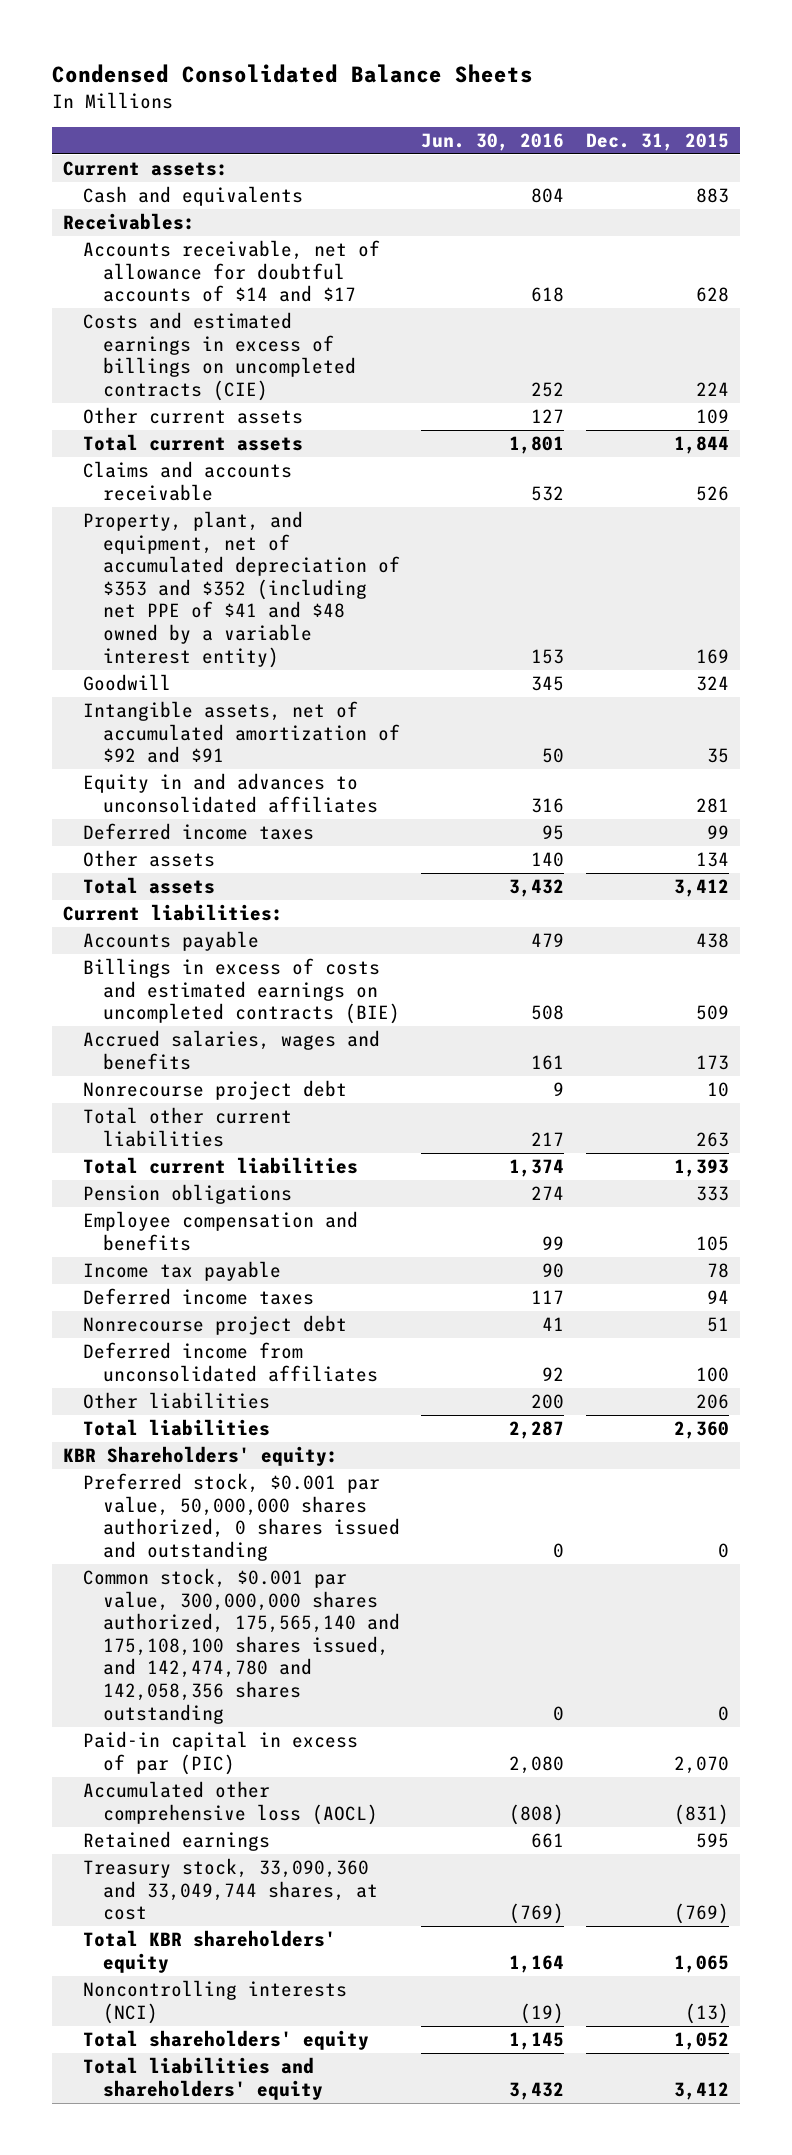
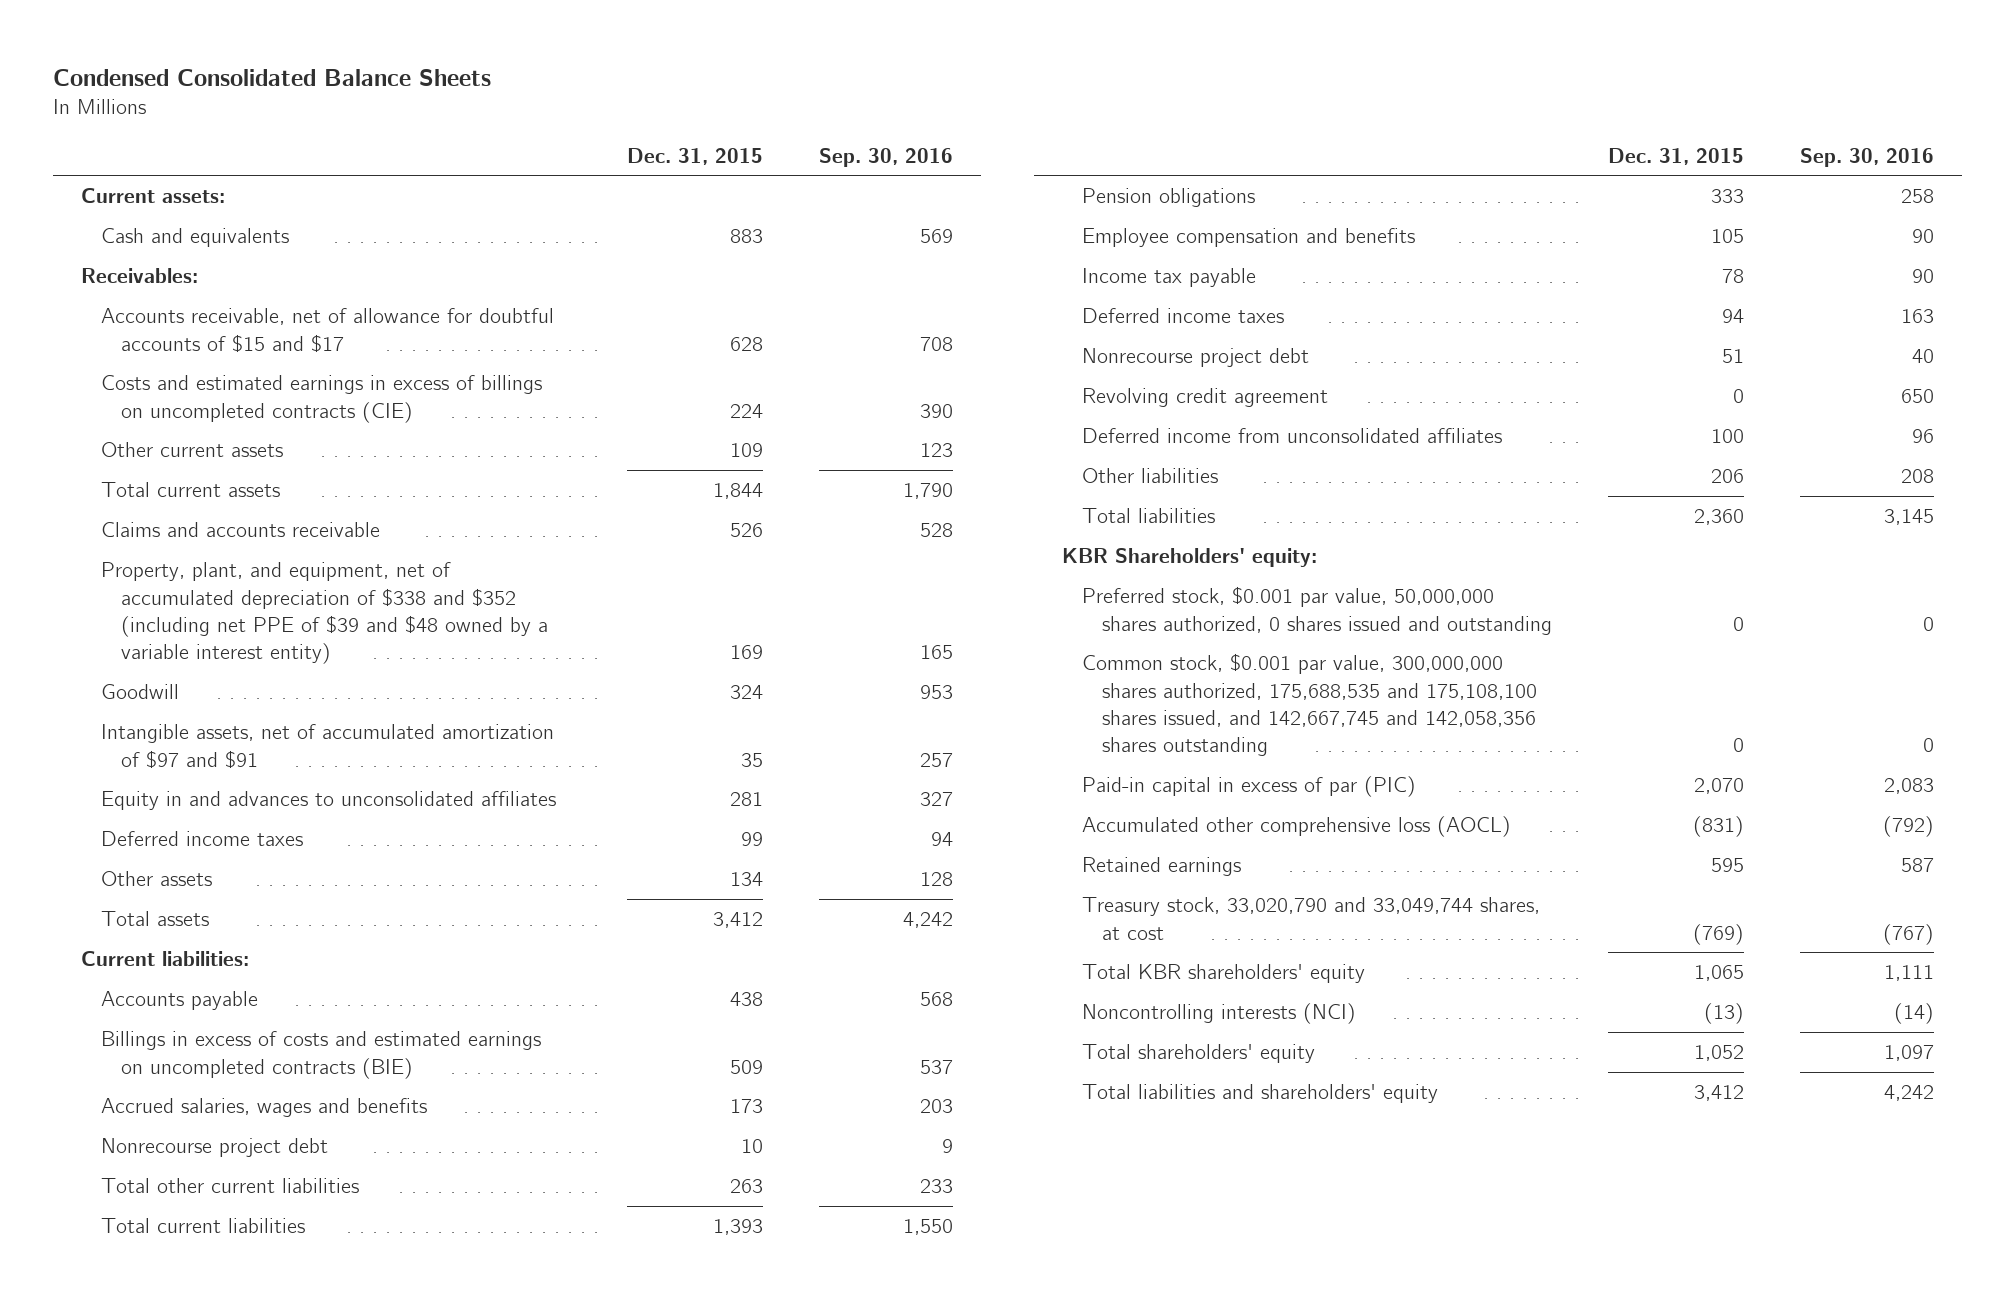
- | Jun. 30, 2016 | Dec. 31, 2015
+ | Dec. 31, 2015 | Sep. 30, 2016
- Accounts receivable, net of allowance for doubtful accounts of $14 and $17 | 618 | 628
+ Accounts receivable, net of allowance for doubtful accounts of $15 and $17 | 628 | 708
- Property, plant, and equipment, net of accumulated depreciation of $353 and $352 (including net PPE of $41 and $48 owned by a variable interest entity) | 153 | 169
+ Property, plant, and equipment, net of accumulated depreciation of $338 and $352 (including net PPE of $39 and $48 owned by a variable interest entity) | 169 | 165
- Intangible assets, net of accumulated amortization of $92 and $91 | 50 | 35
+ Intangible assets, net of accumulated amortization of $97 and $91 | 35 | 257
+ Revolving credit agreement | 0 | 650
- Common stock, $0.001 par value, 300,000,000 shares authorized, 175,565,140 and 175,108,100 shares issued, and 142,474,780 and 142,058,356 shares outstanding | 0 | 0
+ Common stock, $0.001 par value, 300,000,000 shares authorized, 175,688,535 and 175,108,100 shares issued, and 142,667,745 and 142,058,356 shares outstanding | 0 | 0
- Treasury stock, 33,090,360 and 33,049,744 shares, at cost | (769) | (769)
+ Treasury stock, 33,020,790 and 33,049,744 shares, at cost | (769) | (767)

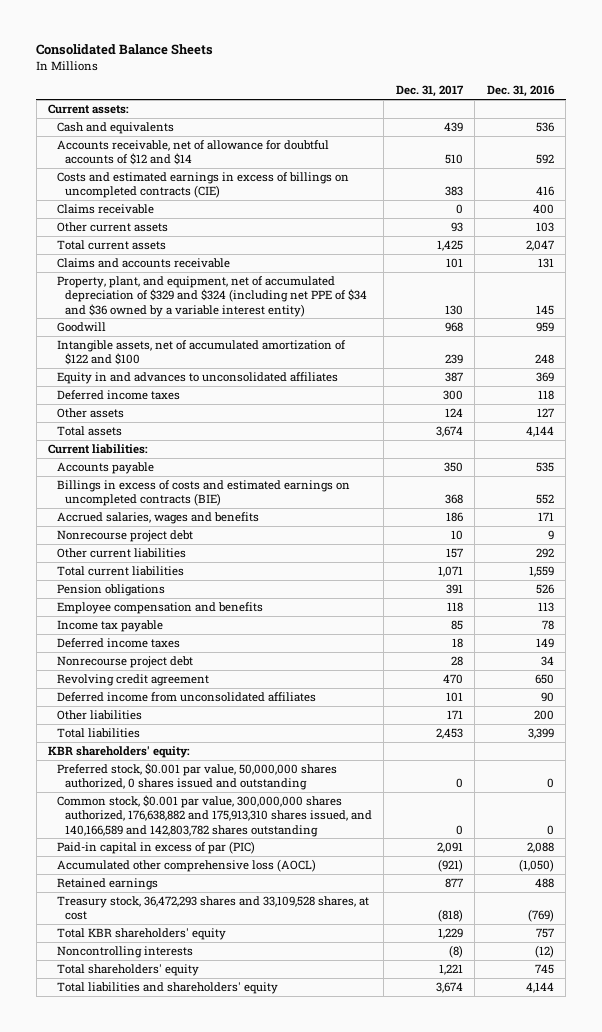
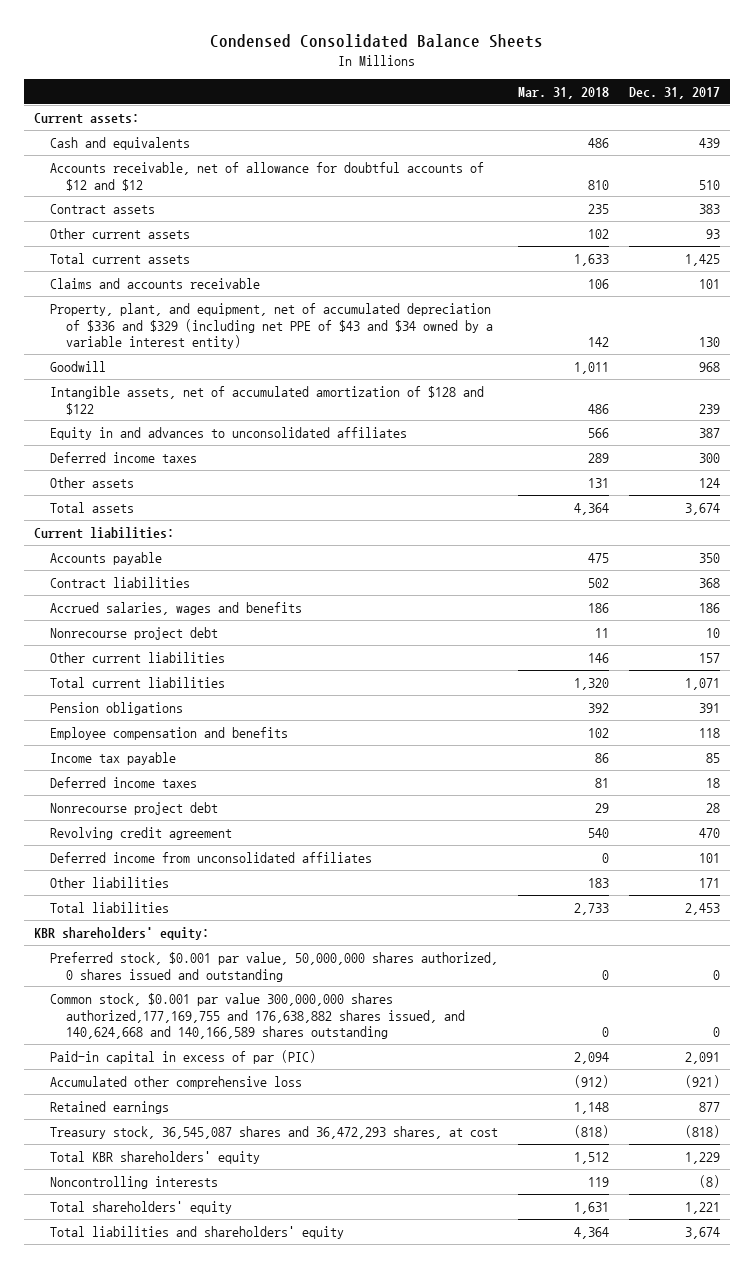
- Consolidated Balance Sheets
+ Condensed Consolidated Balance Sheets
- | Dec. 31, 2017 | Dec. 31, 2016
+ | Mar. 31, 2018 | Dec. 31, 2017
- Accounts receivable, net of allowance for doubtful accounts of $12 and $14 | 510 | 592
- Costs and estimated earnings in excess of billings on uncompleted contracts (CIE) | 383 | 416
- Claims receivable | 0 | 400
+ Accounts receivable, net of allowance for doubtful accounts of $12 and $12 | 810 | 510
+ Contract assets | 235 | 383
- Property, plant, and equipment, net of accumulated depreciation of $329 and $324 (including net PPE of $34 and $36 owned by a variable interest entity) | 130 | 145
+ Property, plant, and equipment, net of accumulated depreciation of $336 and $329 (including net PPE of $43 and $34 owned by a variable interest entity) | 142 | 130
- Intangible assets, net of accumulated amortization of $122 and $100 | 239 | 248
+ Intangible assets, net of accumulated amortization of $128 and $122 | 486 | 239
- Billings in excess of costs and estimated earnings on uncompleted contracts (BIE) | 368 | 552
+ Contract liabilities | 502 | 368
- Common stock, $0.001 par value, 300,000,000 shares authorized, 176,638,882 and 175,913,310 shares issued, and 140,166,589 and 142,803,782 shares outstanding | 0 | 0
+ Common stock, $0.001 par value 300,000,000 shares authorized,177,169,755 and 176,638,882 shares issued, and 140,624,668 and 140,166,589 shares outstanding | 0 | 0
- Accumulated other comprehensive loss (AOCL) | (921) | (1,050)
+ Accumulated other comprehensive loss | (912) | (921)
- Treasury stock, 36,472,293 shares and 33,109,528 shares, at cost | (818) | (769)
+ Treasury stock, 36,545,087 shares and 36,472,293 shares, at cost | (818) | (818)

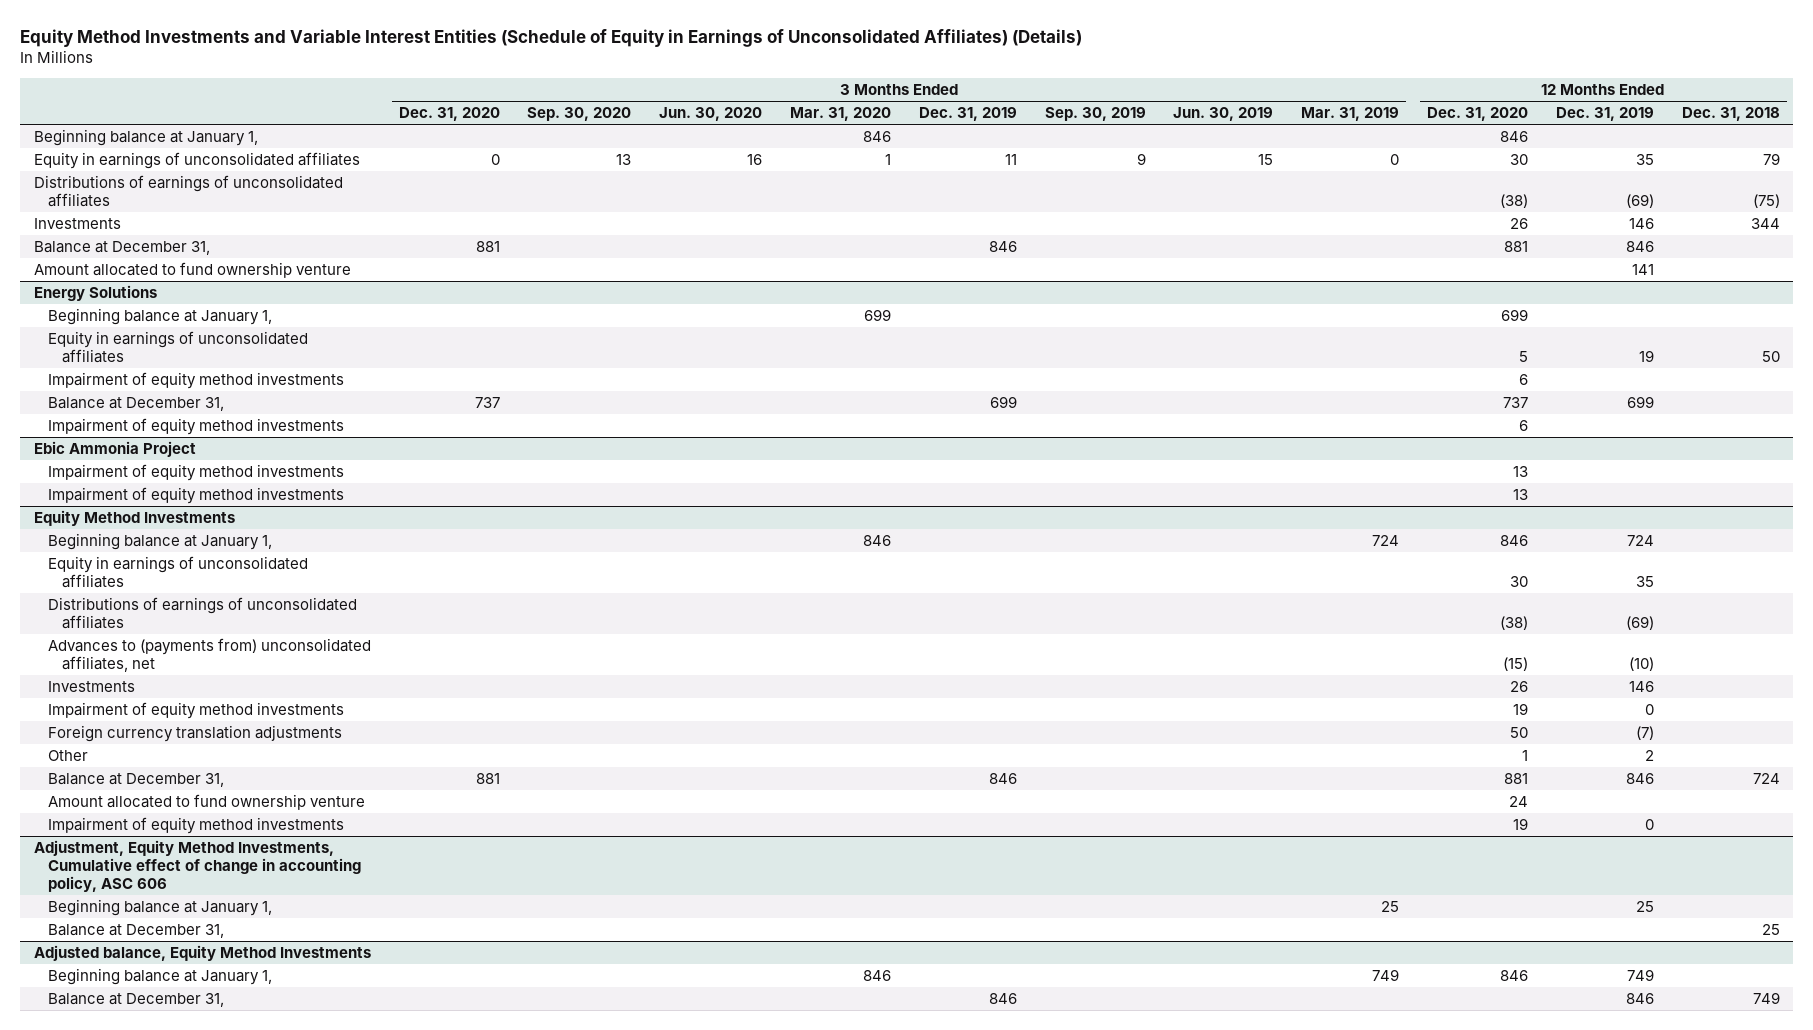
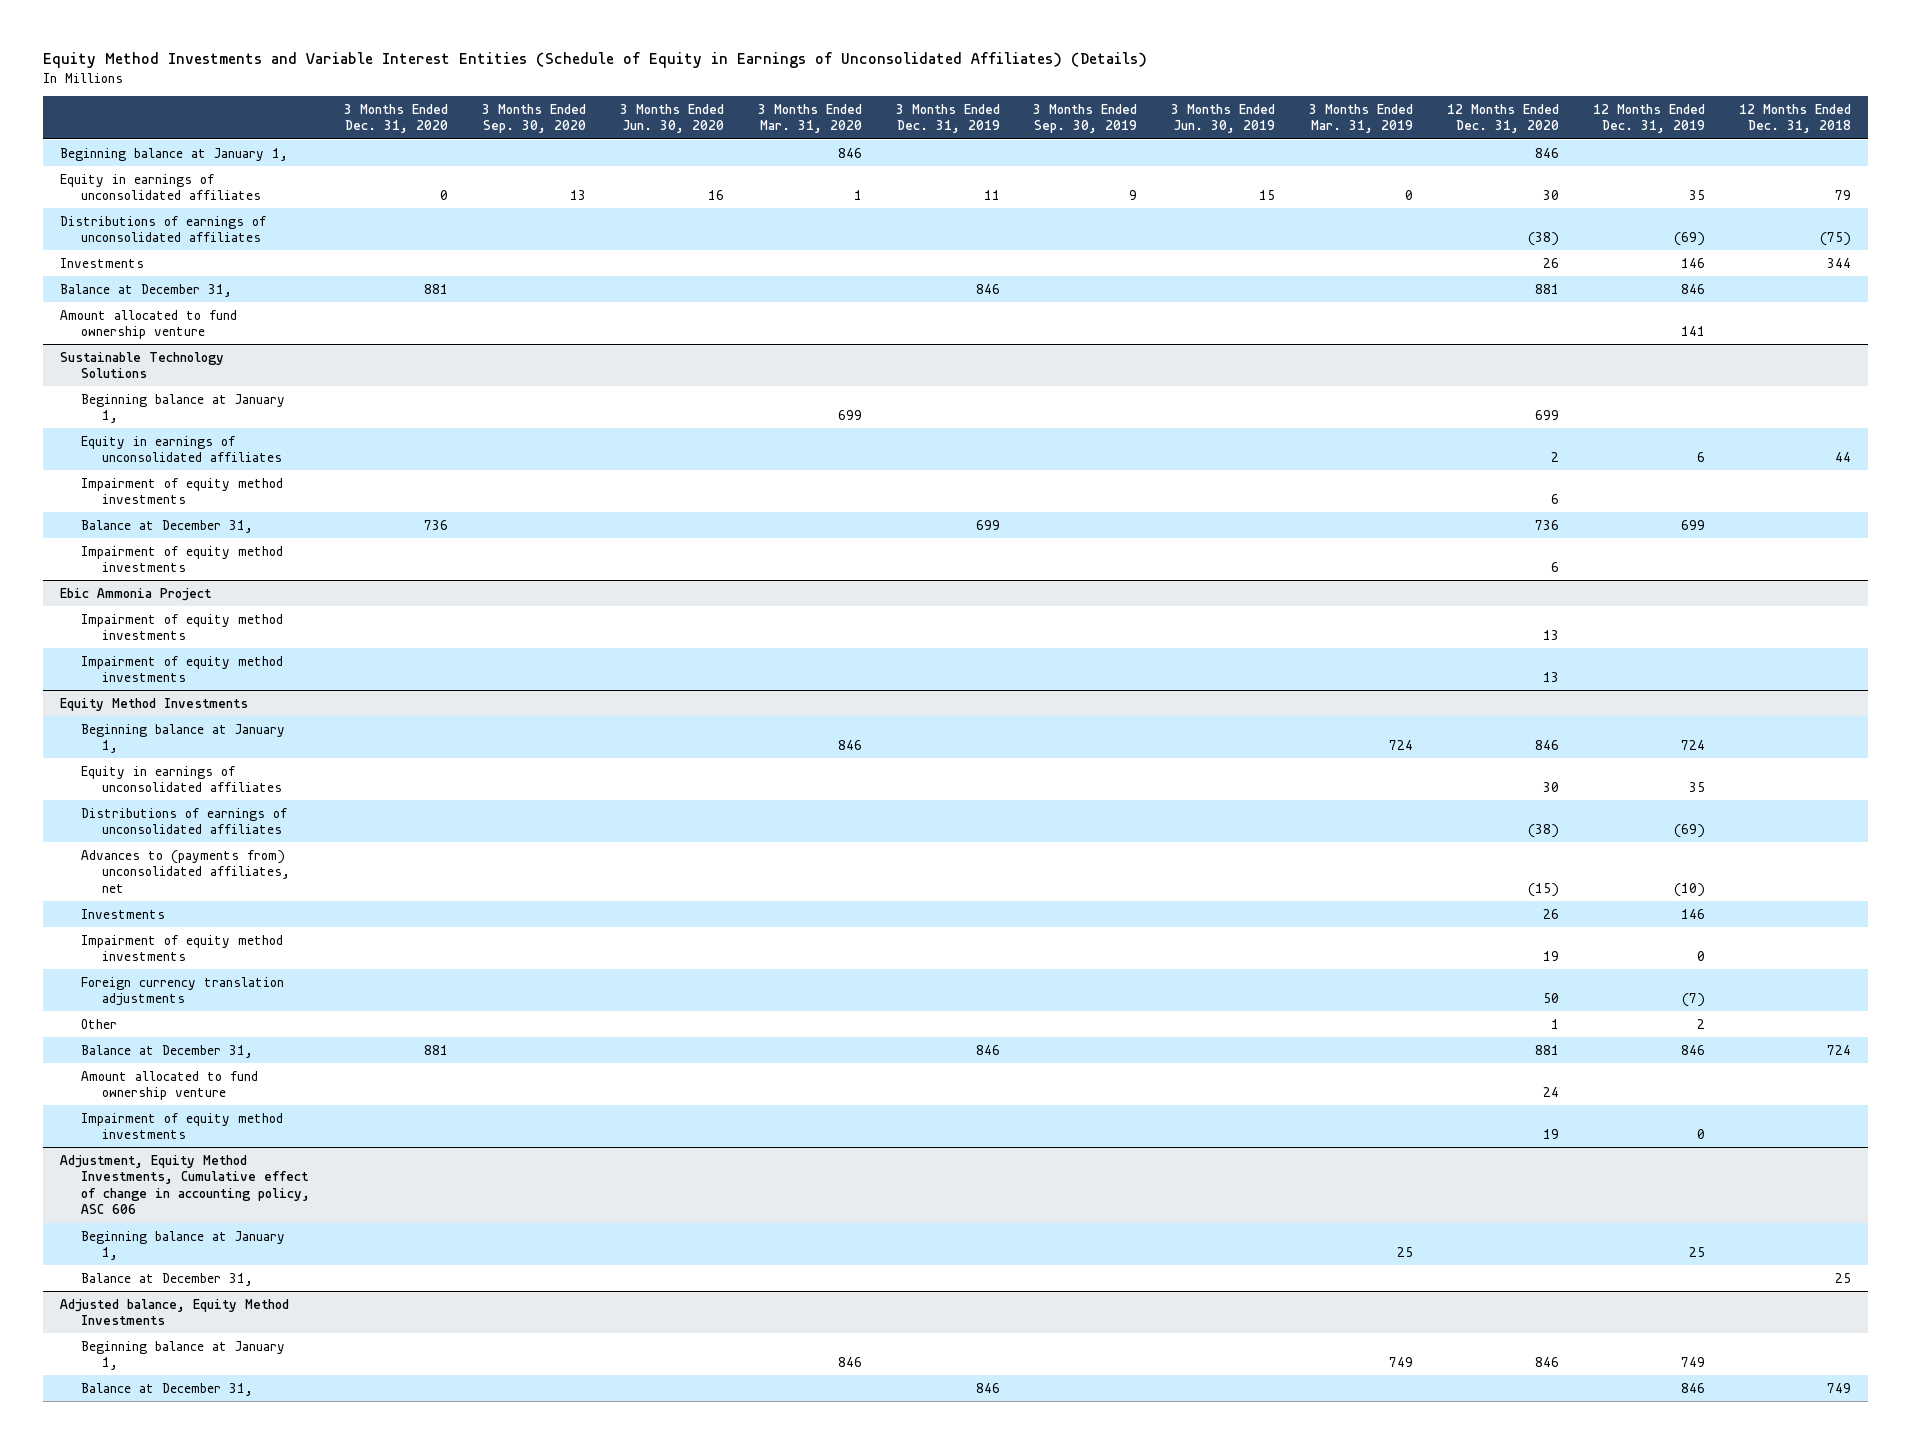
- Energy Solutions
+ Sustainable Technology Solutions
- Equity in earnings of unconsolidated affiliates | | | | | | | | | 5 | 19 | 50
+ Equity in earnings of unconsolidated affiliates | | | | | | | | | 2 | 6 | 44
- Balance at December 31, | 737 | | | | 699 | | | | 737 | 699 |
+ Balance at December 31, | 736 | | | | 699 | | | | 736 | 699 |

